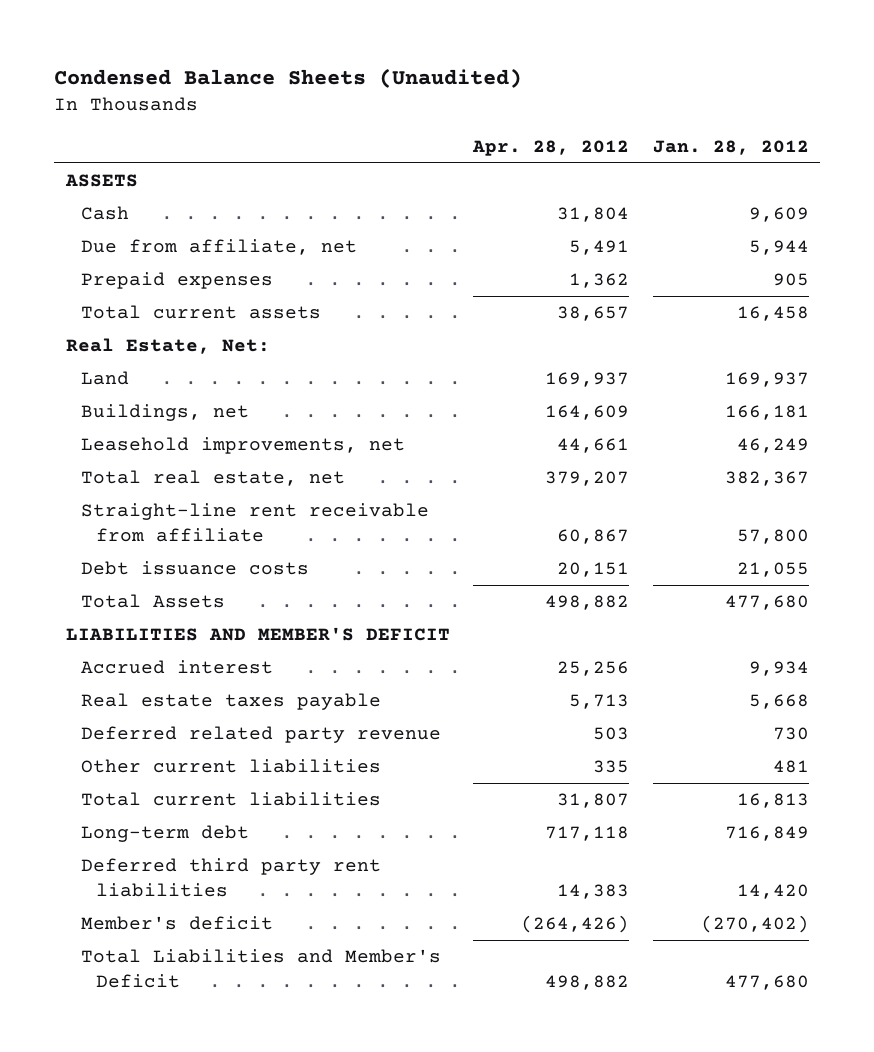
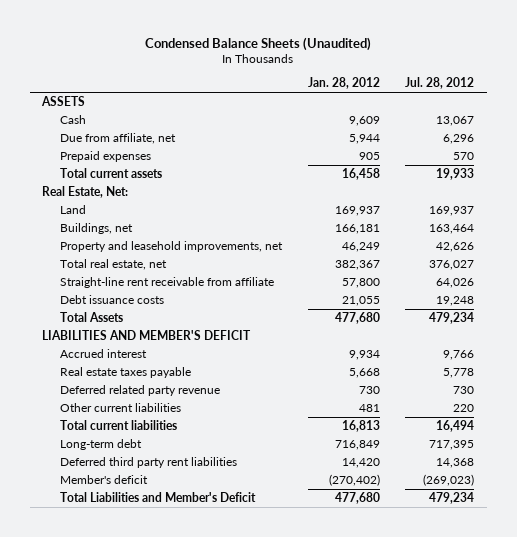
- | Apr. 28, 2012 | Jan. 28, 2012
+ | Jan. 28, 2012 | Jul. 28, 2012
- Leasehold improvements, net | 44,661 | 46,249
+ Property and leasehold improvements, net | 46,249 | 42,626

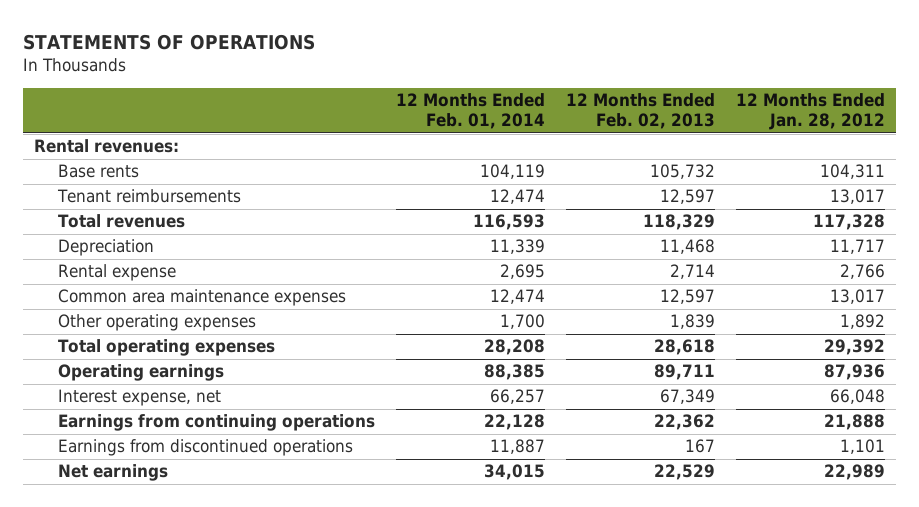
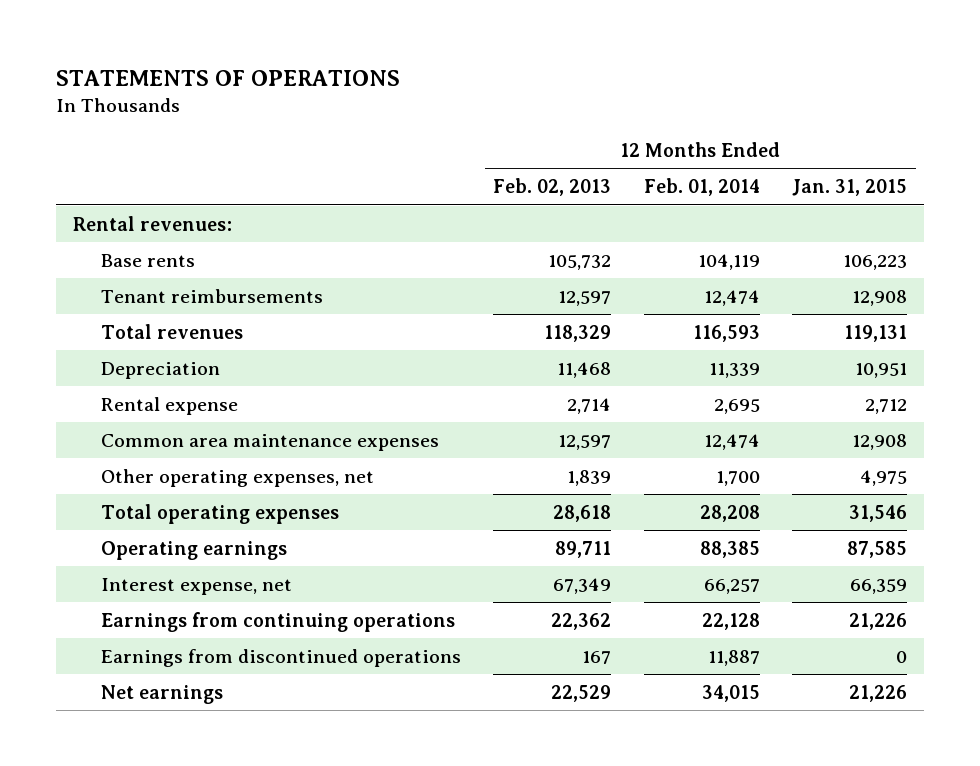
- | 12 Months Ended Feb. 01, 2014 | 12 Months Ended Feb. 02, 2013 | 12 Months Ended Jan. 28, 2012
+ | 12 Months Ended Feb. 02, 2013 | 12 Months Ended Feb. 01, 2014 | 12 Months Ended Jan. 31, 2015
- Other operating expenses | 1,700 | 1,839 | 1,892
+ Other operating expenses, net | 1,839 | 1,700 | 4,975

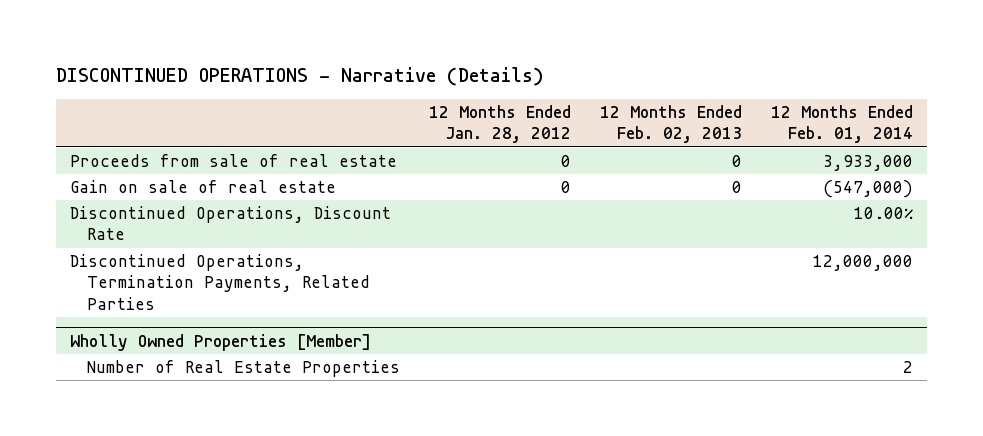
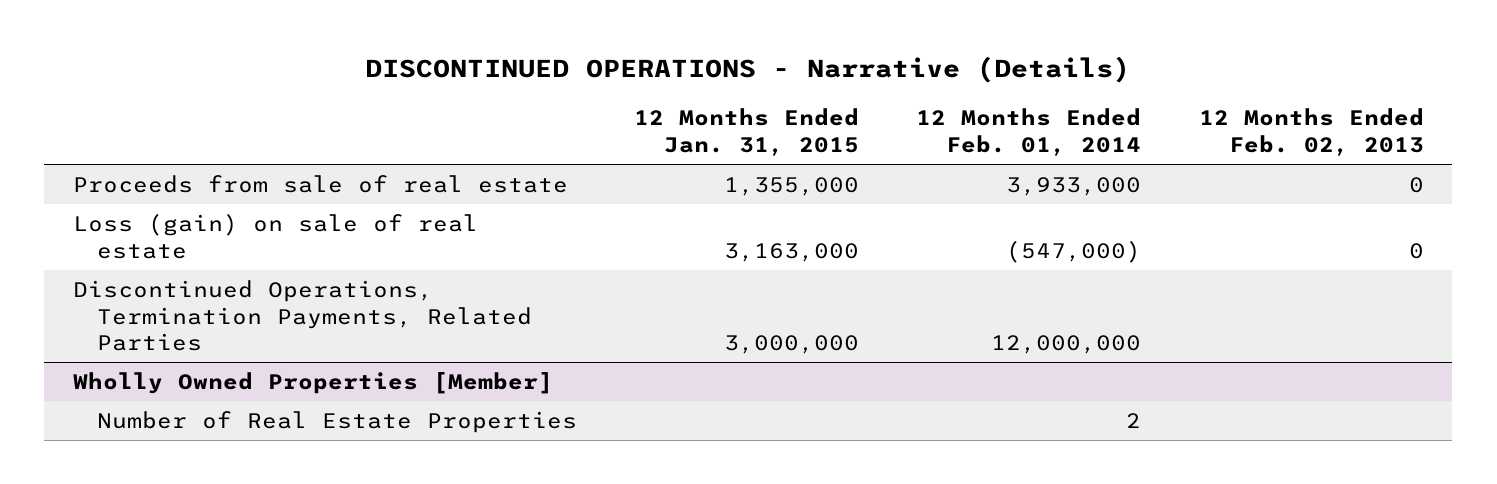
- | 12 Months Ended Jan. 28, 2012 | 12 Months Ended Feb. 02, 2013 | 12 Months Ended Feb. 01, 2014
+ | 12 Months Ended Jan. 31, 2015 | 12 Months Ended Feb. 01, 2014 | 12 Months Ended Feb. 02, 2013
- Gain on sale of real estate | 0 | 0 | (547,000)
- Discontinued Operations, Discount Rate | | | 10.00%
+ Loss (gain) on sale of real estate | 3,163,000 | (547,000) | 0

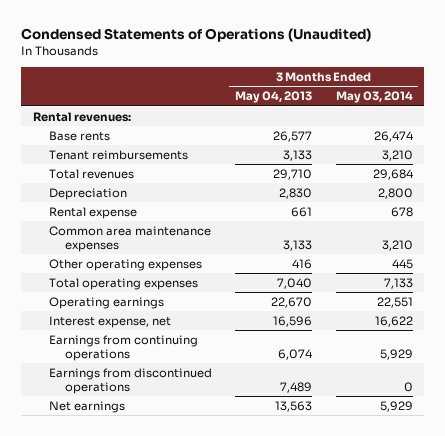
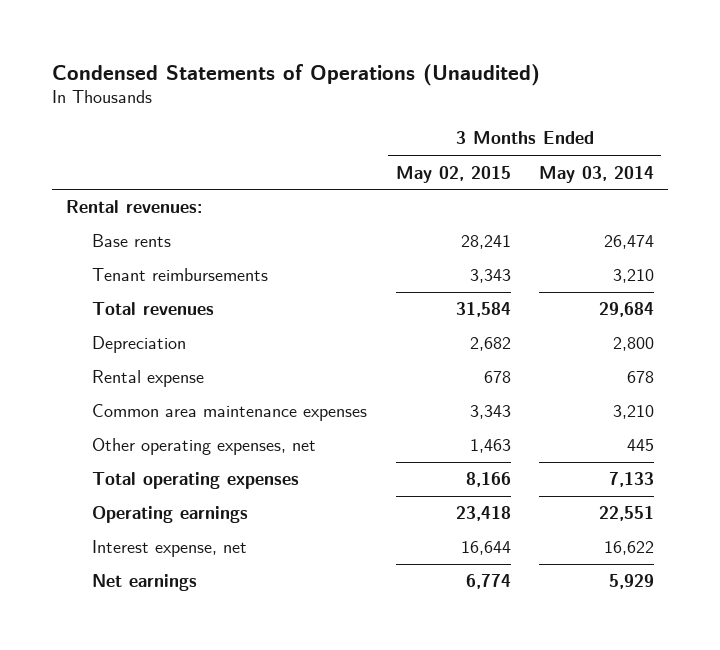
- | 3 Months Ended May 04, 2013 | 3 Months Ended May 03, 2014
+ | 3 Months Ended May 02, 2015 | 3 Months Ended May 03, 2014
- Other operating expenses | 416 | 445
+ Other operating expenses, net | 1,463 | 445
- Earnings from continuing operations | 6,074 | 5,929
- Earnings from discontinued operations | 7,489 | 0

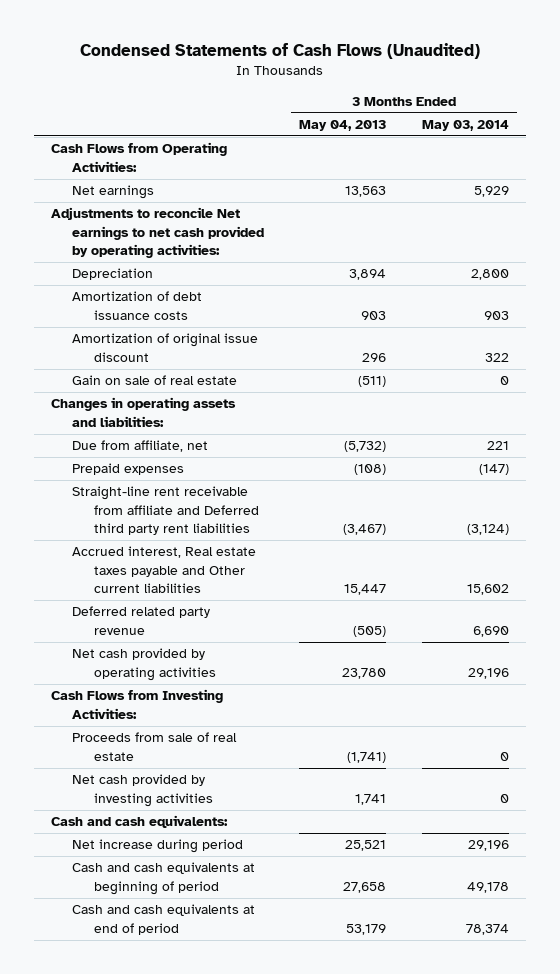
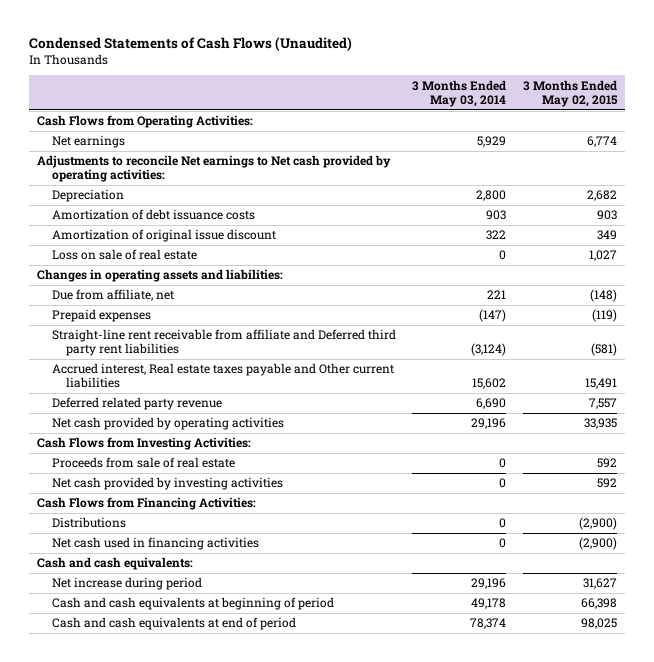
- | 3 Months Ended May 04, 2013 | 3 Months Ended May 03, 2014
+ | 3 Months Ended May 03, 2014 | 3 Months Ended May 02, 2015
- Adjustments to reconcile Net earnings to net cash provided by operating activities:
+ Adjustments to reconcile Net earnings to Net cash provided by operating activities:
- Gain on sale of real estate | (511) | 0
+ Loss on sale of real estate | 0 | 1,027
+ Cash Flows from Financing Activities:
+ Distributions | 0 | (2,900)
+ Net cash used in financing activities | 0 | (2,900)

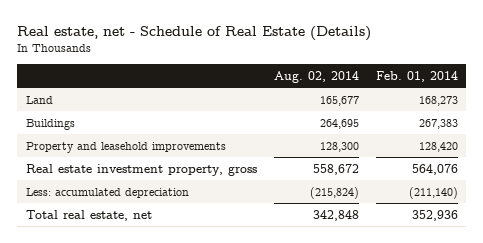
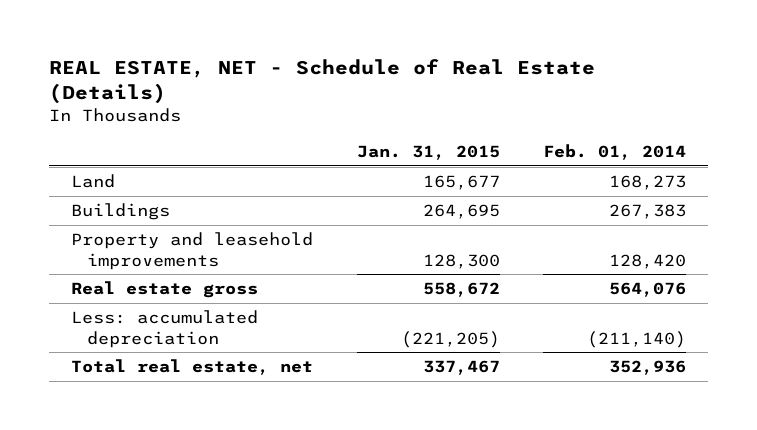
- Real estate, net - Schedule of Real Estate (Details)
+ REAL ESTATE, NET - Schedule of Real Estate (Details)
- | Aug. 02, 2014 | Feb. 01, 2014
+ | Jan. 31, 2015 | Feb. 01, 2014
- Real estate investment property, gross | 558,672 | 564,076
+ Real estate gross | 558,672 | 564,076

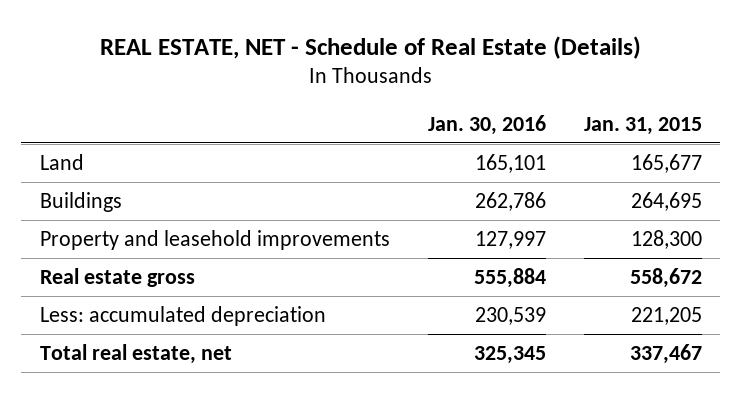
- | Jan. 31, 2015 | Feb. 01, 2014
+ | Jan. 30, 2016 | Jan. 31, 2015
- Less: accumulated depreciation | (221,205) | (211,140)
+ Less: accumulated depreciation | 230,539 | 221,205

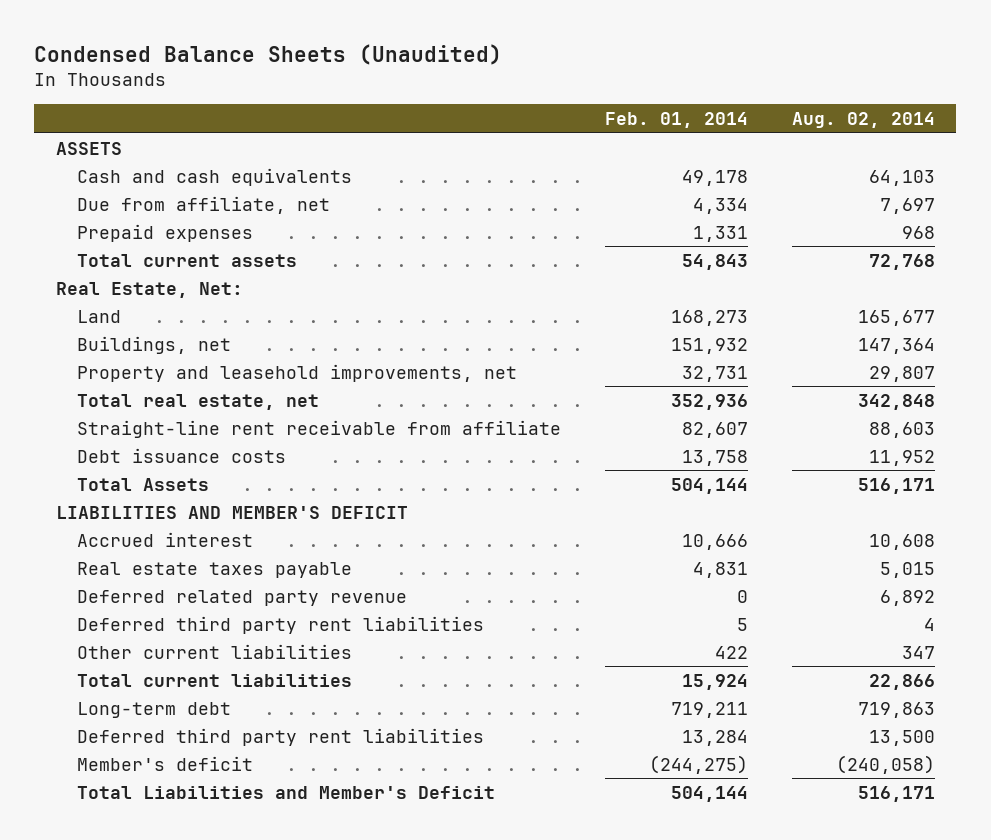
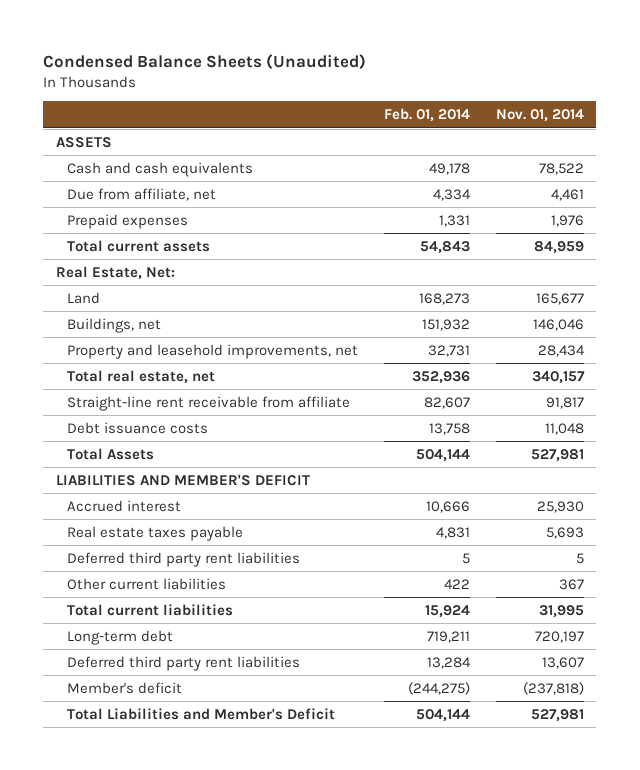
- | Feb. 01, 2014 | Aug. 02, 2014
+ | Feb. 01, 2014 | Nov. 01, 2014
- Deferred related party revenue | 0 | 6,892

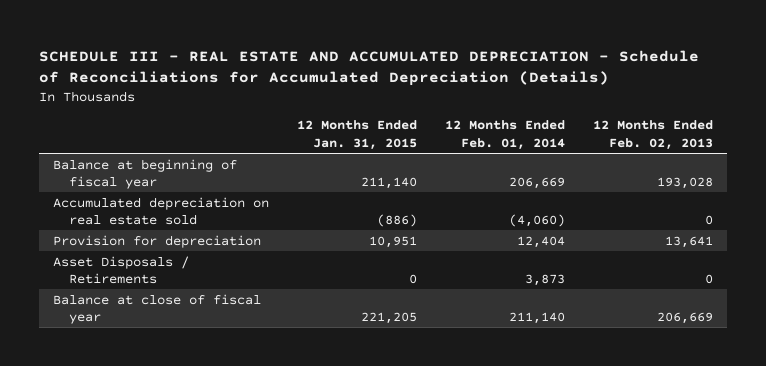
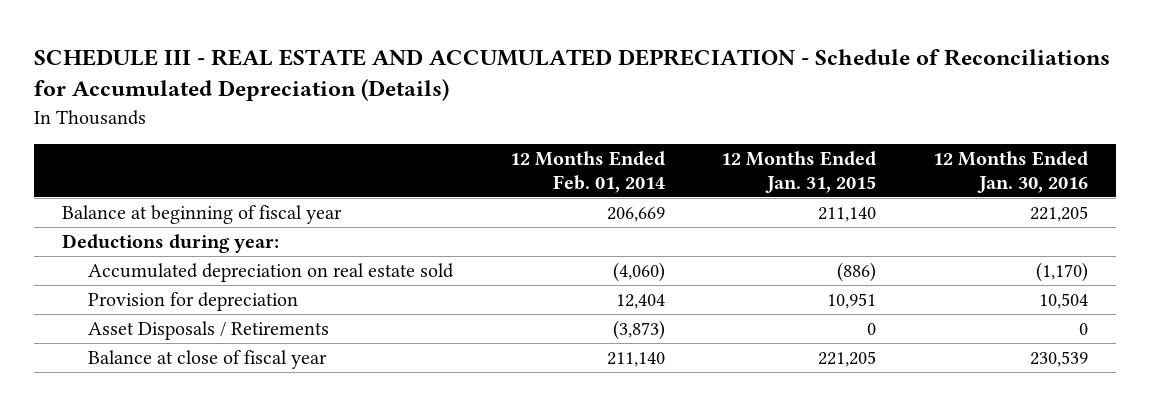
- | 12 Months Ended Jan. 31, 2015 | 12 Months Ended Feb. 01, 2014 | 12 Months Ended Feb. 02, 2013
+ | 12 Months Ended Feb. 01, 2014 | 12 Months Ended Jan. 31, 2015 | 12 Months Ended Jan. 30, 2016
+ Deductions during year:
- Asset Disposals / Retirements | 0 | 3,873 | 0
+ Asset Disposals / Retirements | (3,873) | 0 | 0

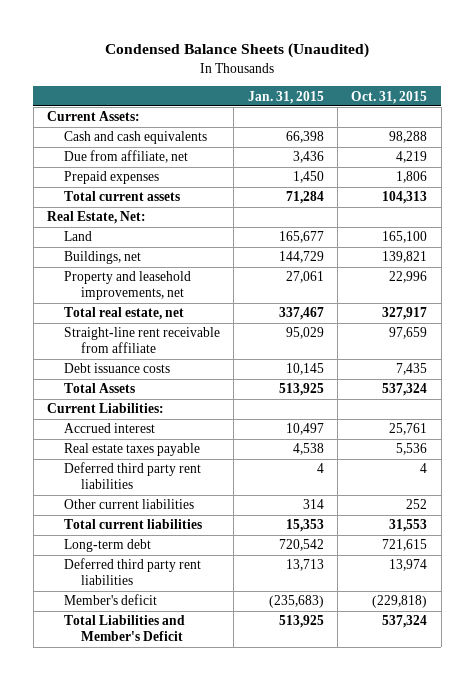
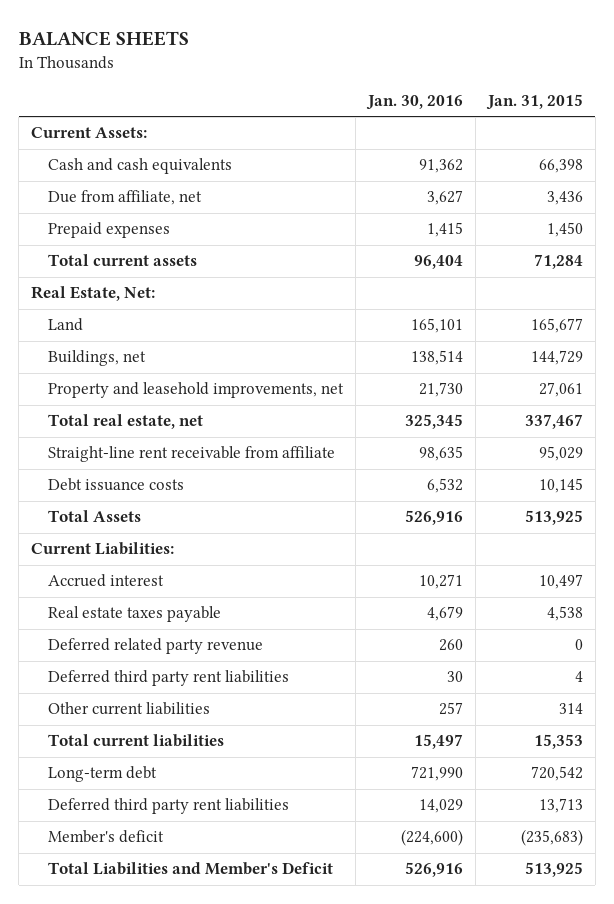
- Condensed Balance Sheets (Unaudited)
+ BALANCE SHEETS
- | Jan. 31, 2015 | Oct. 31, 2015
+ | Jan. 30, 2016 | Jan. 31, 2015
+ Deferred related party revenue | 260 | 0

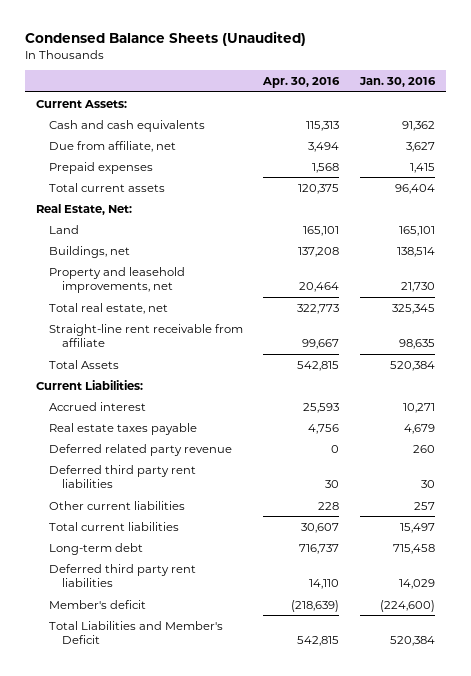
- BALANCE SHEETS
+ Condensed Balance Sheets (Unaudited)
- | Jan. 30, 2016 | Jan. 31, 2015
+ | Apr. 30, 2016 | Jan. 30, 2016
- Debt issuance costs | 6,532 | 10,145
- Total Assets | 526,916 | 513,925
+ Total Assets | 542,815 | 520,384
- Long-term debt | 721,990 | 720,542
+ Long-term debt | 716,737 | 715,458
- Total Liabilities and Member's Deficit | 526,916 | 513,925
+ Total Liabilities and Member's Deficit | 542,815 | 520,384

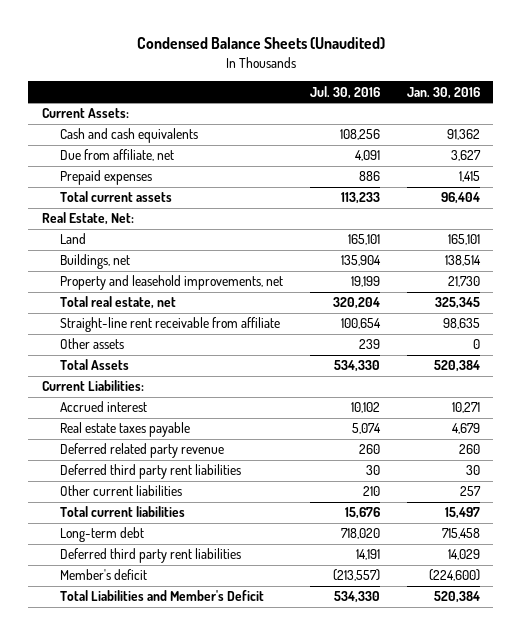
- | Apr. 30, 2016 | Jan. 30, 2016
+ | Jul. 30, 2016 | Jan. 30, 2016
+ Other assets | 239 | 0

